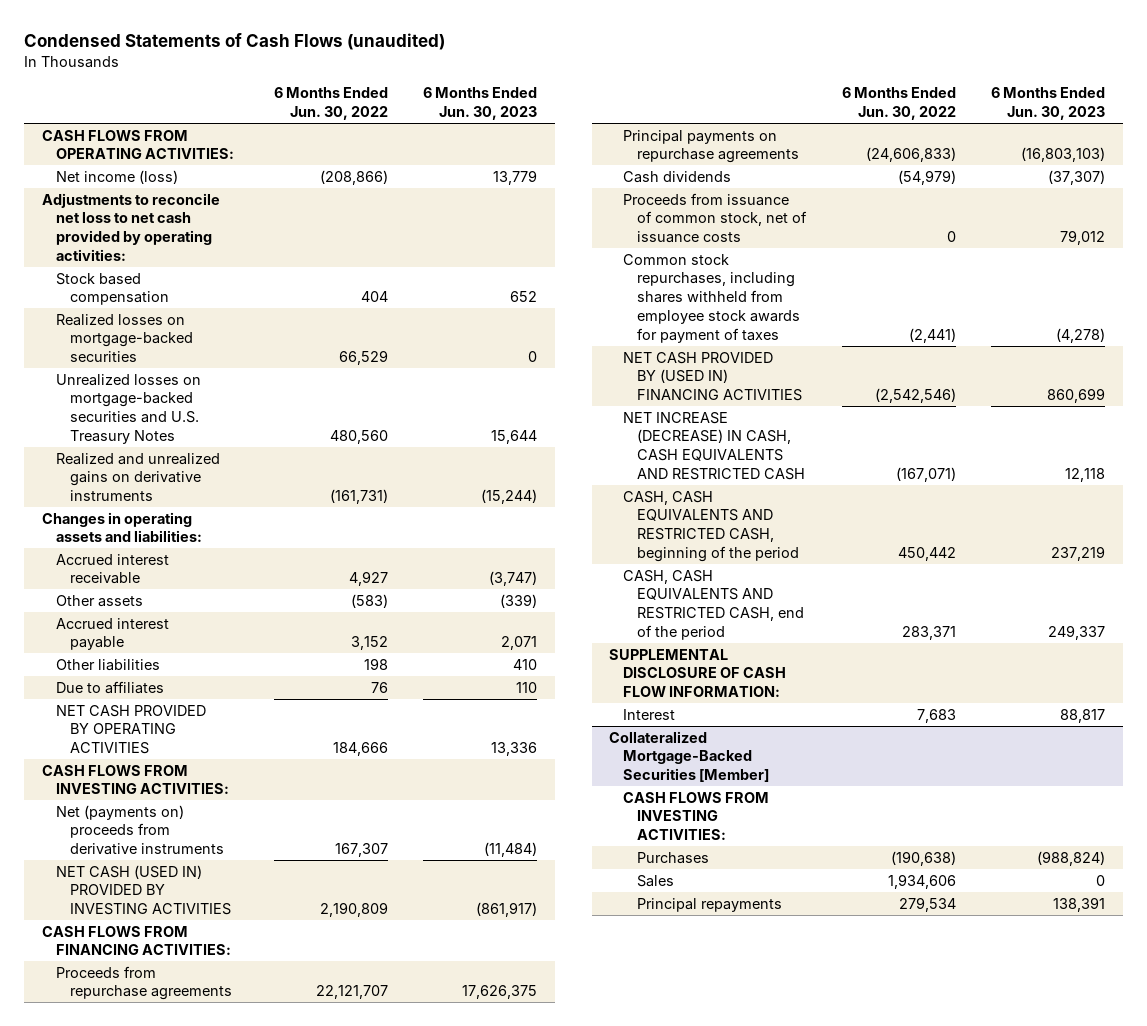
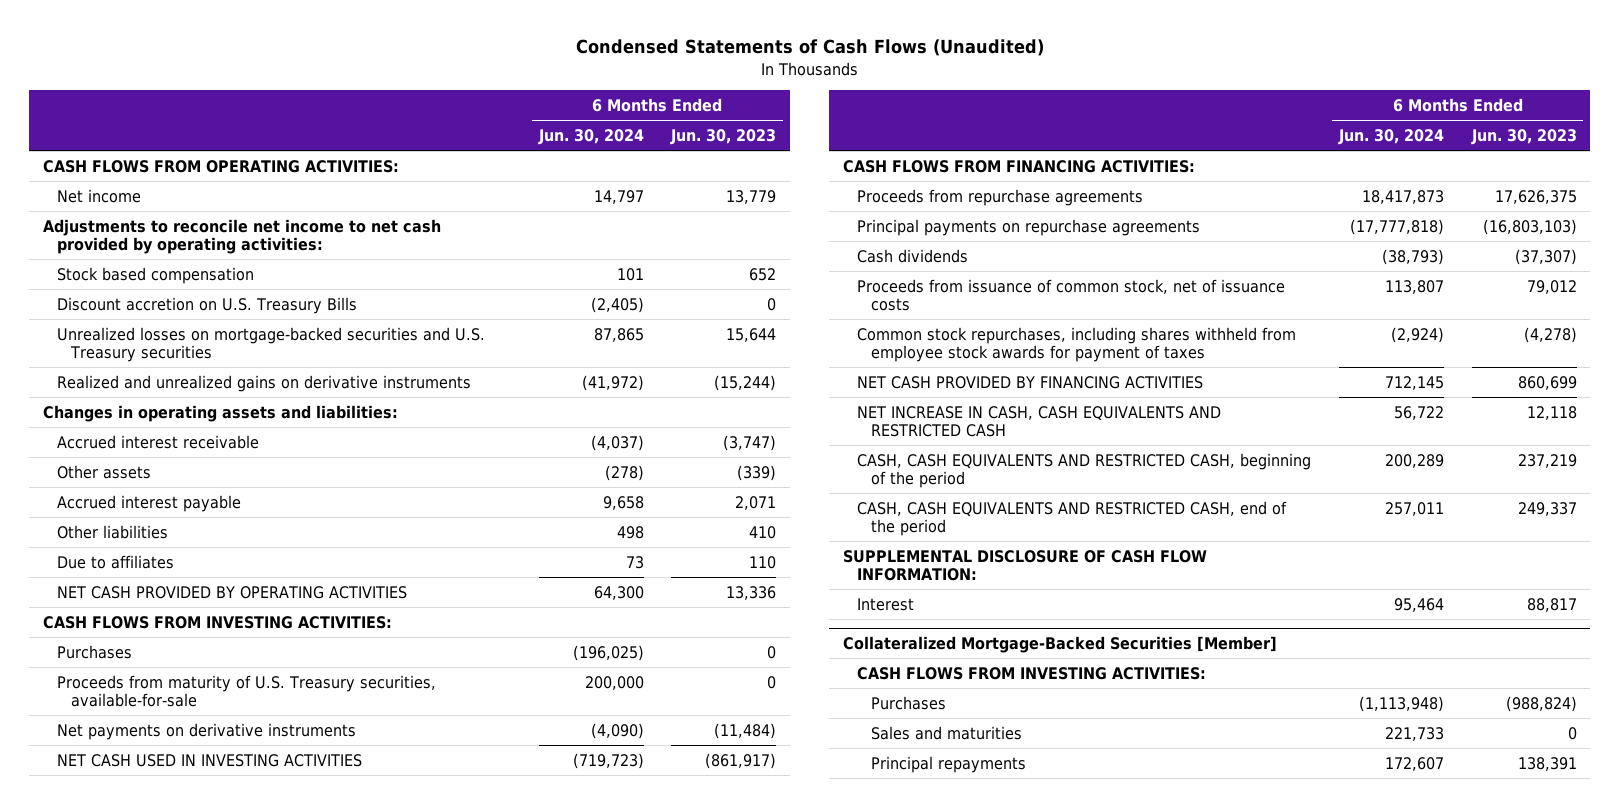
- Condensed Statements of Cash Flows (unaudited)
+ Condensed Statements of Cash Flows (Unaudited)
- | 6 Months Ended Jun. 30, 2022 | 6 Months Ended Jun. 30, 2023
+ | 6 Months Ended Jun. 30, 2024 | 6 Months Ended Jun. 30, 2023
- Net income (loss) | (208,866) | 13,779
- Adjustments to reconcile net loss to net cash provided by operating activities:
+ Net income | 14,797 | 13,779
+ Adjustments to reconcile net income to net cash provided by operating activities:
- Realized losses on mortgage-backed securities | 66,529 | 0
- Unrealized losses on mortgage-backed securities and U.S. Treasury Notes | 480,560 | 15,644
+ Discount accretion on U.S. Treasury Bills | (2,405) | 0
+ Unrealized losses on mortgage-backed securities and U.S. Treasury securities | 87,865 | 15,644
- Net (payments on) proceeds from derivative instruments | 167,307 | (11,484)
- NET CASH (USED IN) PROVIDED BY INVESTING ACTIVITIES | 2,190,809 | (861,917)
+ Purchases | (196,025) | 0
+ Proceeds from maturity of U.S. Treasury securities, available-for-sale | 200,000 | 0
+ Net payments on derivative instruments | (4,090) | (11,484)
+ NET CASH USED IN INVESTING ACTIVITIES | (719,723) | (861,917)
- NET CASH PROVIDED BY (USED IN) FINANCING ACTIVITIES | (2,542,546) | 860,699
- NET INCREASE (DECREASE) IN CASH, CASH EQUIVALENTS AND RESTRICTED CASH | (167,071) | 12,118
+ NET CASH PROVIDED BY FINANCING ACTIVITIES | 712,145 | 860,699
+ NET INCREASE IN CASH, CASH EQUIVALENTS AND RESTRICTED CASH | 56,722 | 12,118
@ Collateralized Mortgage-Backed Securities [Member]
- Sales | 1,934,606 | 0
+ Sales and maturities | 221,733 | 0

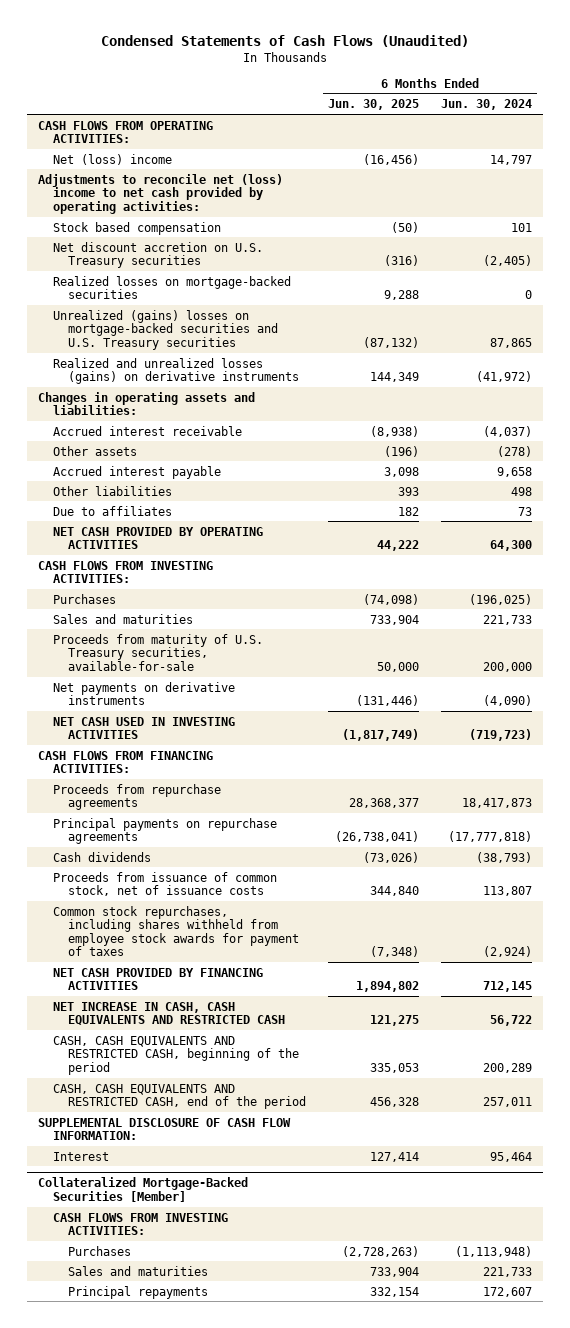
- | 6 Months Ended Jun. 30, 2024 | 6 Months Ended Jun. 30, 2023
+ | 6 Months Ended Jun. 30, 2025 | 6 Months Ended Jun. 30, 2024
- Net income | 14,797 | 13,779
- Adjustments to reconcile net income to net cash provided by operating activities:
+ Net (loss) income | (16,456) | 14,797
+ Adjustments to reconcile net (loss) income to net cash provided by operating activities:
- Discount accretion on U.S. Treasury Bills | (2,405) | 0
- Unrealized losses on mortgage-backed securities and U.S. Treasury securities | 87,865 | 15,644
- Realized and unrealized gains on derivative instruments | (41,972) | (15,244)
+ Net discount accretion on U.S. Treasury securities | (316) | (2,405)
+ Realized losses on mortgage-backed securities | 9,288 | 0
+ Unrealized (gains) losses on mortgage-backed securities and U.S. Treasury securities | (87,132) | 87,865
+ Realized and unrealized losses (gains) on derivative instruments | 144,349 | (41,972)
+ Sales and maturities | 733,904 | 221,733

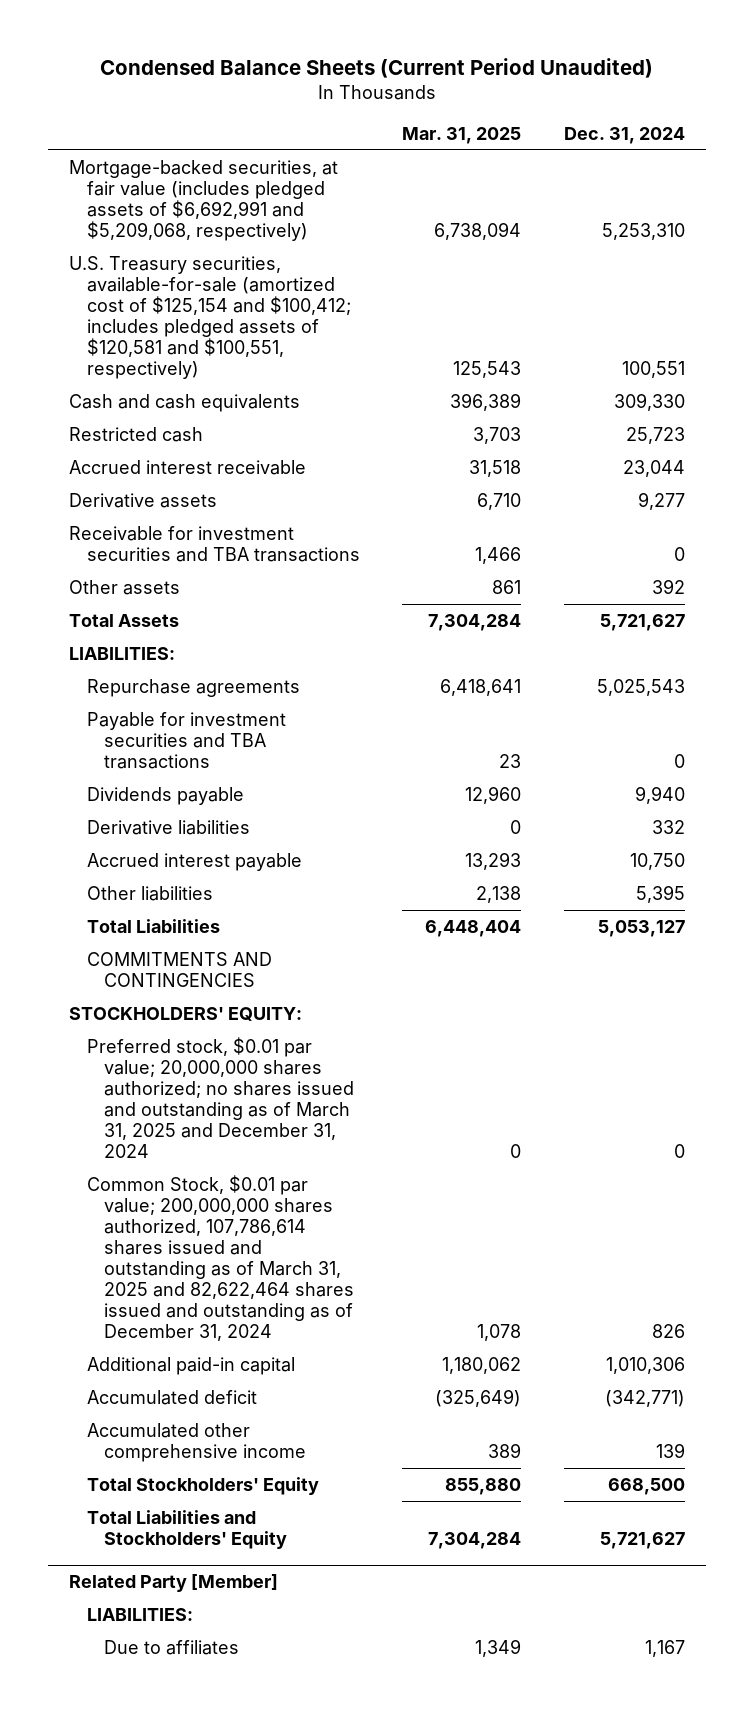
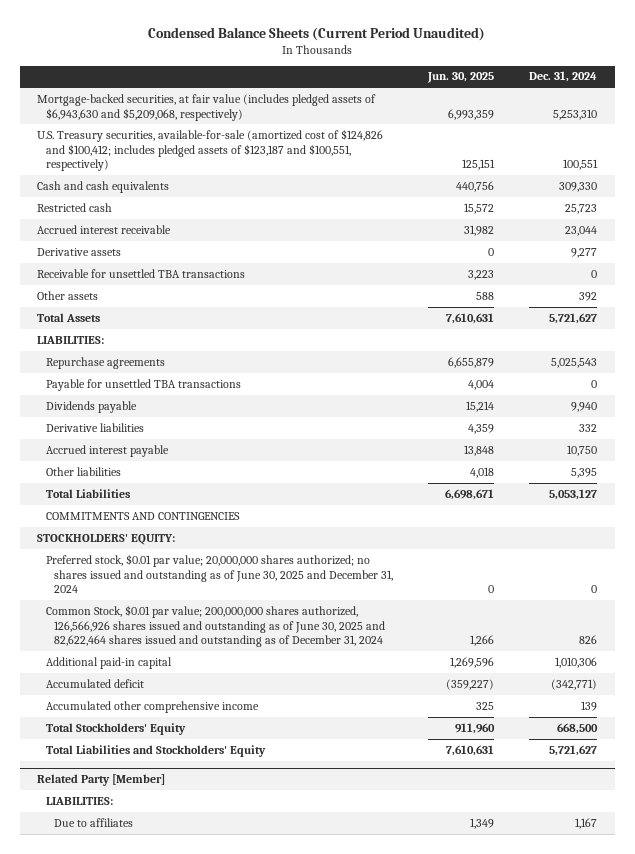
- | Mar. 31, 2025 | Dec. 31, 2024
+ | Jun. 30, 2025 | Dec. 31, 2024
- Mortgage-backed securities, at fair value (includes pledged assets of $6,692,991 and $5,209,068, respectively) | 6,738,094 | 5,253,310
- U.S. Treasury securities, available-for-sale (amortized cost of $125,154 and $100,412; includes pledged assets of $120,581 and $100,551, respectively) | 125,543 | 100,551
+ Mortgage-backed securities, at fair value (includes pledged assets of $6,943,630 and $5,209,068, respectively) | 6,993,359 | 5,253,310
+ U.S. Treasury securities, available-for-sale (amortized cost of $124,826 and $100,412; includes pledged assets of $123,187 and $100,551, respectively) | 125,151 | 100,551
- Receivable for investment securities and TBA transactions | 1,466 | 0
+ Receivable for unsettled TBA transactions | 3,223 | 0
- Payable for investment securities and TBA transactions | 23 | 0
+ Payable for unsettled TBA transactions | 4,004 | 0
- Preferred stock, $0.01 par value; 20,000,000 shares authorized; no shares issued and outstanding as of March 31, 2025 and December 31, 2024 | 0 | 0
- Common Stock, $0.01 par value; 200,000,000 shares authorized, 107,786,614 shares issued and outstanding as of March 31, 2025 and 82,622,464 shares issued and outstanding as of December 31, 2024 | 1,078 | 826
+ Preferred stock, $0.01 par value; 20,000,000 shares authorized; no shares issued and outstanding as of June 30, 2025 and December 31, 2024 | 0 | 0
+ Common Stock, $0.01 par value; 200,000,000 shares authorized, 126,566,926 shares issued and outstanding as of June 30, 2025 and 82,622,464 shares issued and outstanding as of December 31, 2024 | 1,266 | 826

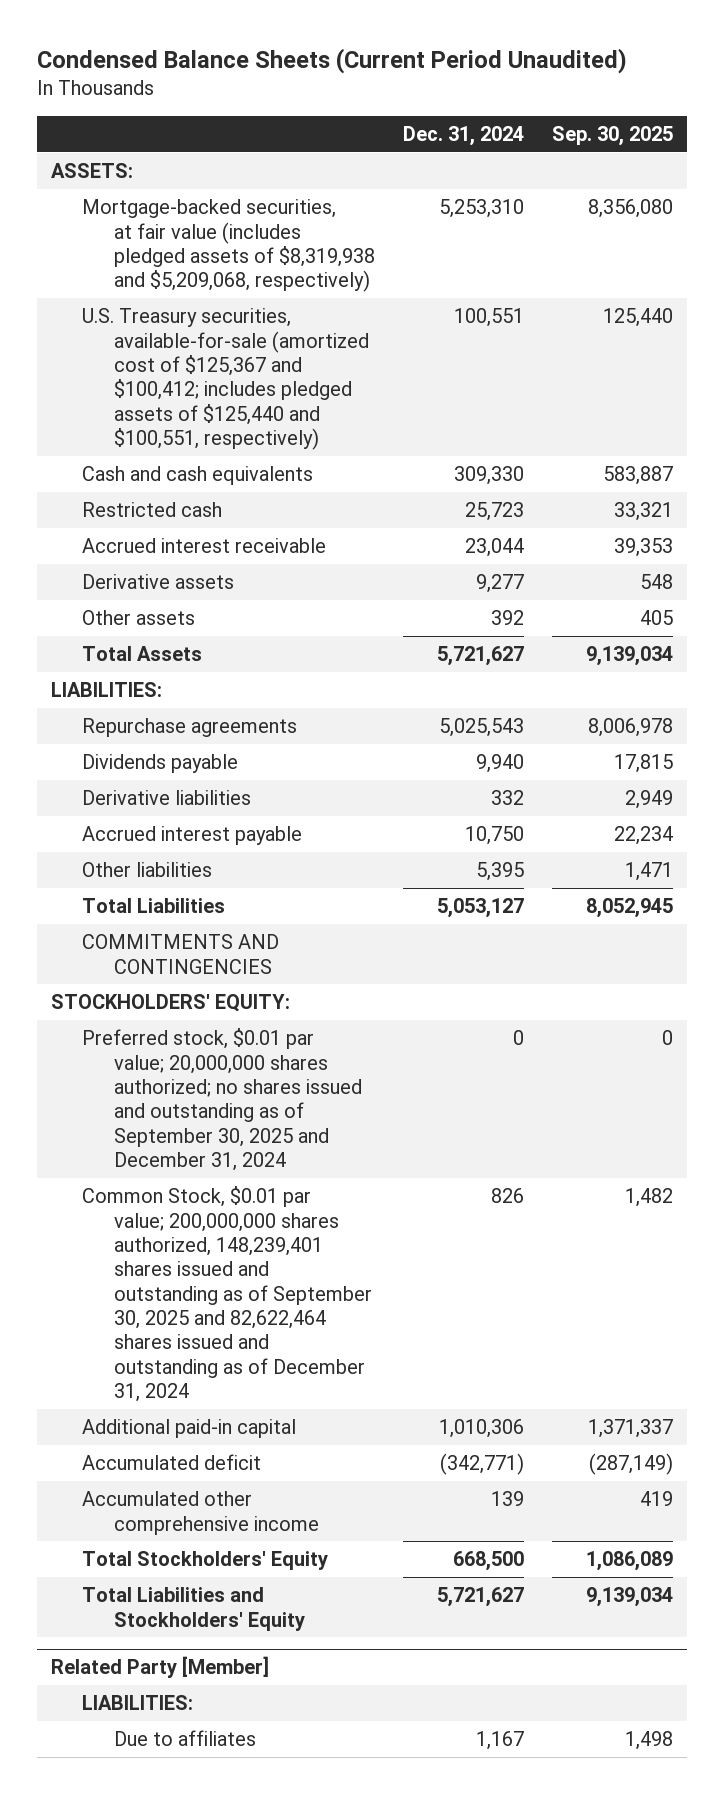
- | Jun. 30, 2025 | Dec. 31, 2024
+ | Dec. 31, 2024 | Sep. 30, 2025
- Mortgage-backed securities, at fair value (includes pledged assets of $6,943,630 and $5,209,068, respectively) | 6,993,359 | 5,253,310
- U.S. Treasury securities, available-for-sale (amortized cost of $124,826 and $100,412; includes pledged assets of $123,187 and $100,551, respectively) | 125,151 | 100,551
+ ASSETS:
+ Mortgage-backed securities, at fair value (includes pledged assets of $8,319,938 and $5,209,068, respectively) | 5,253,310 | 8,356,080
+ U.S. Treasury securities, available-for-sale (amortized cost of $125,367 and $100,412; includes pledged assets of $125,440 and $100,551, respectively) | 100,551 | 125,440
- Receivable for unsettled TBA transactions | 3,223 | 0
- Payable for unsettled TBA transactions | 4,004 | 0
- Preferred stock, $0.01 par value; 20,000,000 shares authorized; no shares issued and outstanding as of June 30, 2025 and December 31, 2024 | 0 | 0
- Common Stock, $0.01 par value; 200,000,000 shares authorized, 126,566,926 shares issued and outstanding as of June 30, 2025 and 82,622,464 shares issued and outstanding as of December 31, 2024 | 1,266 | 826
+ Preferred stock, $0.01 par value; 20,000,000 shares authorized; no shares issued and outstanding as of September 30, 2025 and December 31, 2024 | 0 | 0
+ Common Stock, $0.01 par value; 200,000,000 shares authorized, 148,239,401 shares issued and outstanding as of September 30, 2025 and 82,622,464 shares issued and outstanding as of December 31, 2024 | 826 | 1,482

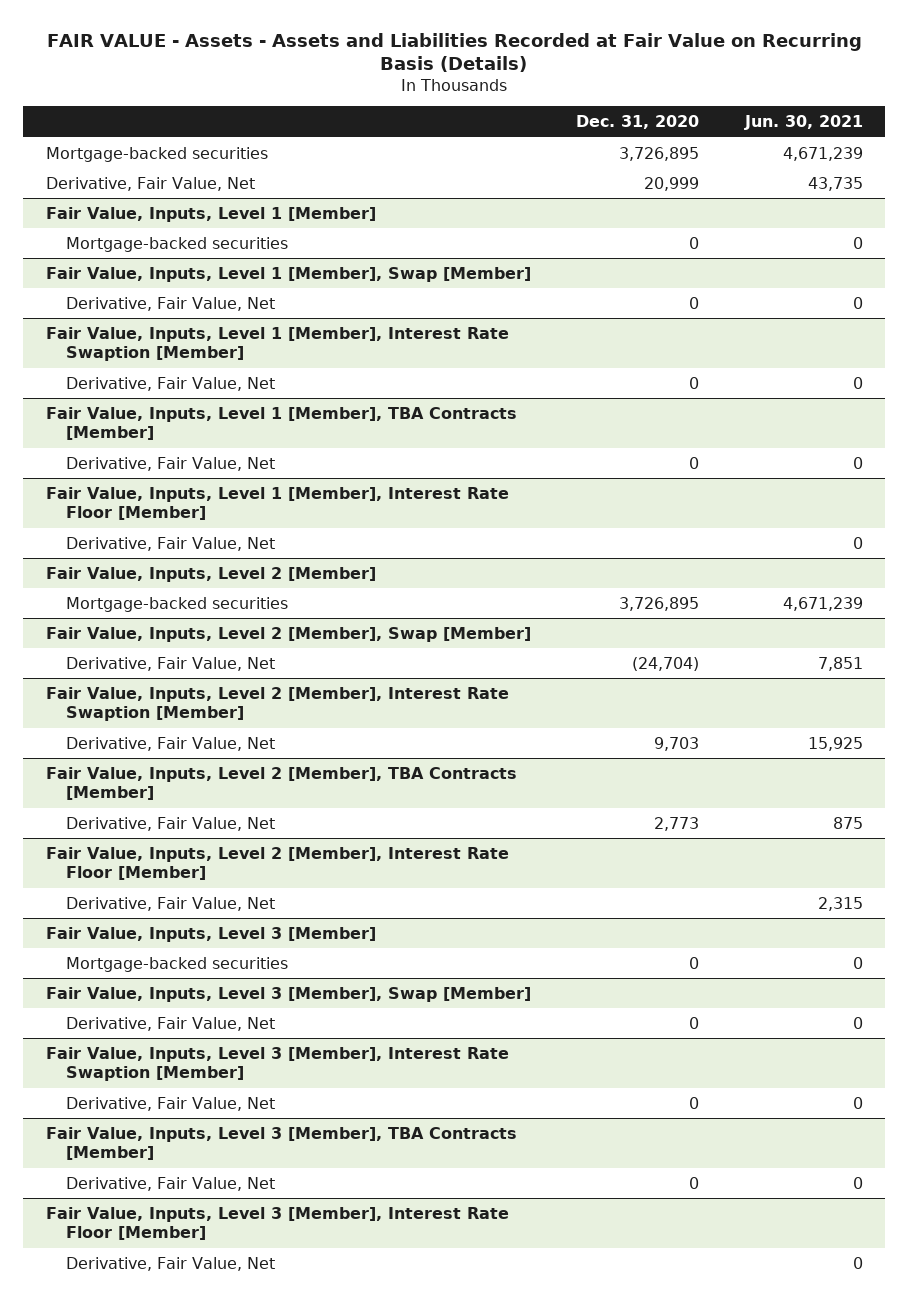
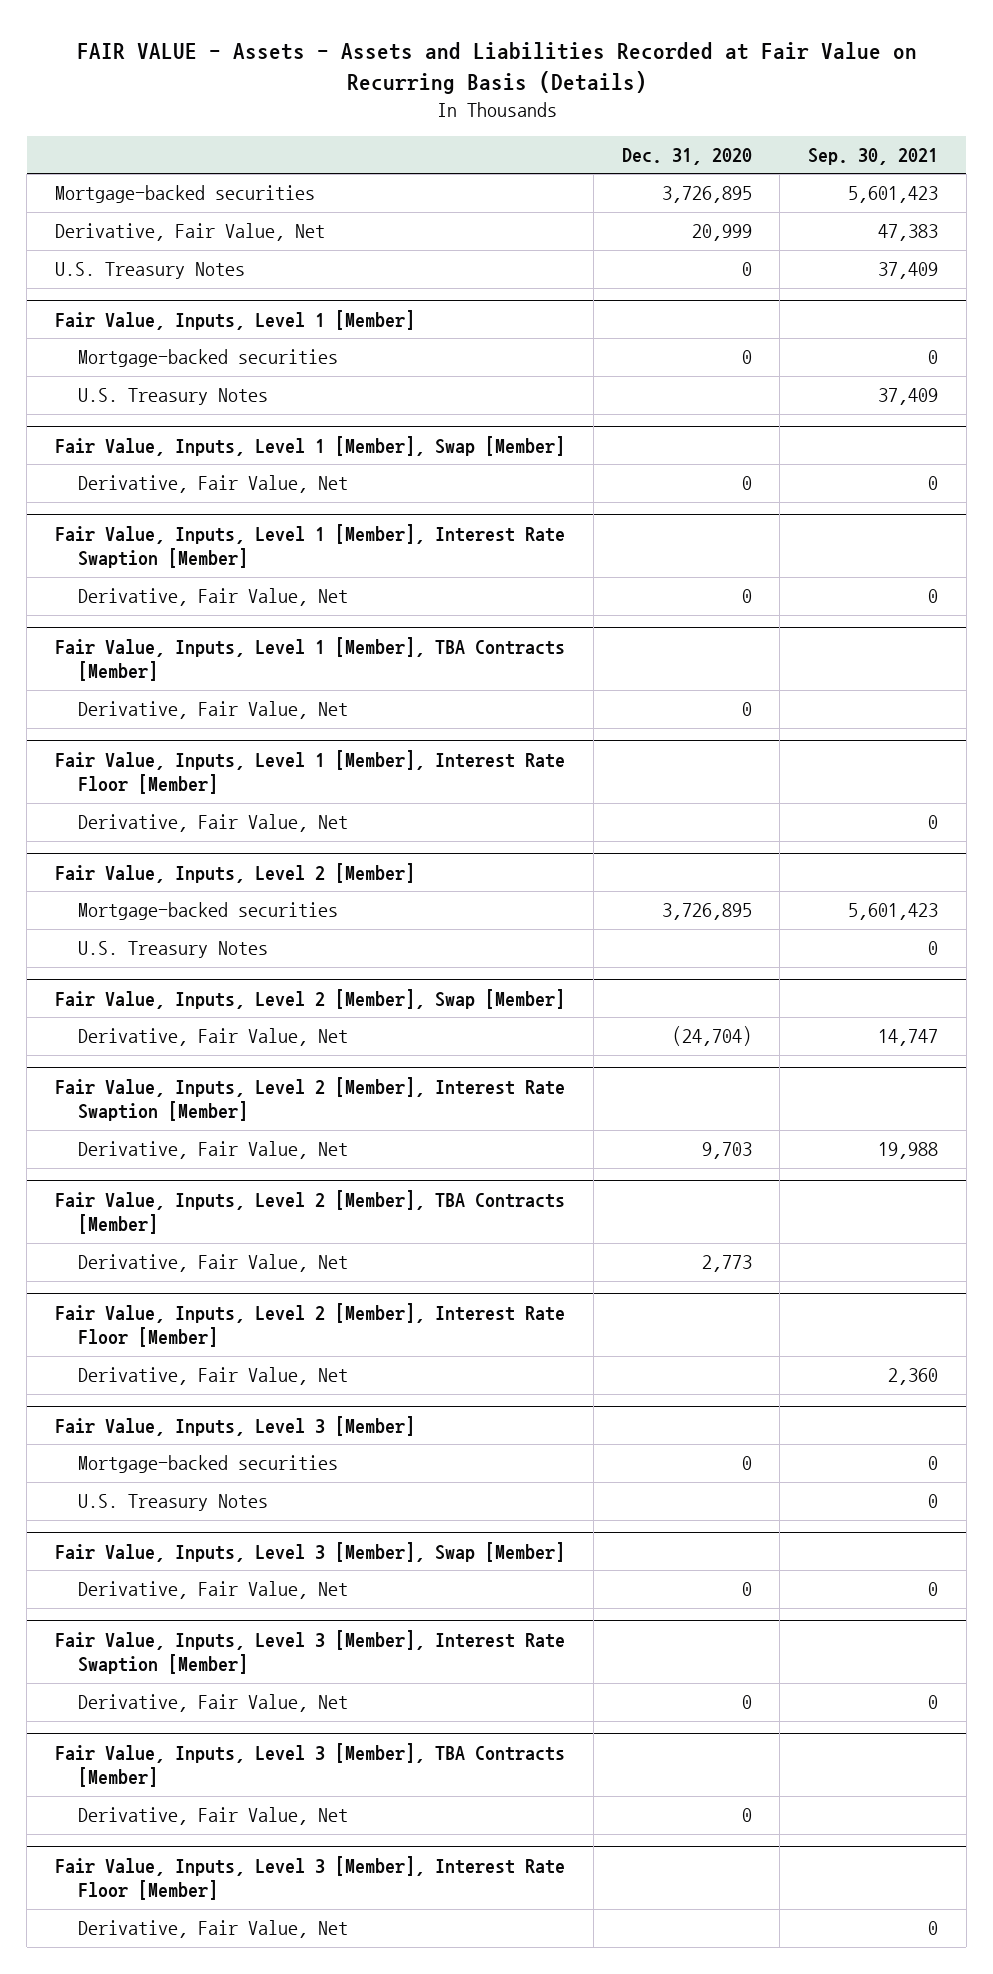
- | Dec. 31, 2020 | Jun. 30, 2021
+ | Dec. 31, 2020 | Sep. 30, 2021
+ U.S. Treasury Notes | 0 | 37,409
@ Fair Value, Inputs, Level 1 [Member]
+ U.S. Treasury Notes | | 37,409
@ Fair Value, Inputs, Level 2 [Member]
+ U.S. Treasury Notes | | 0
@ Fair Value, Inputs, Level 3 [Member]
+ U.S. Treasury Notes | | 0

